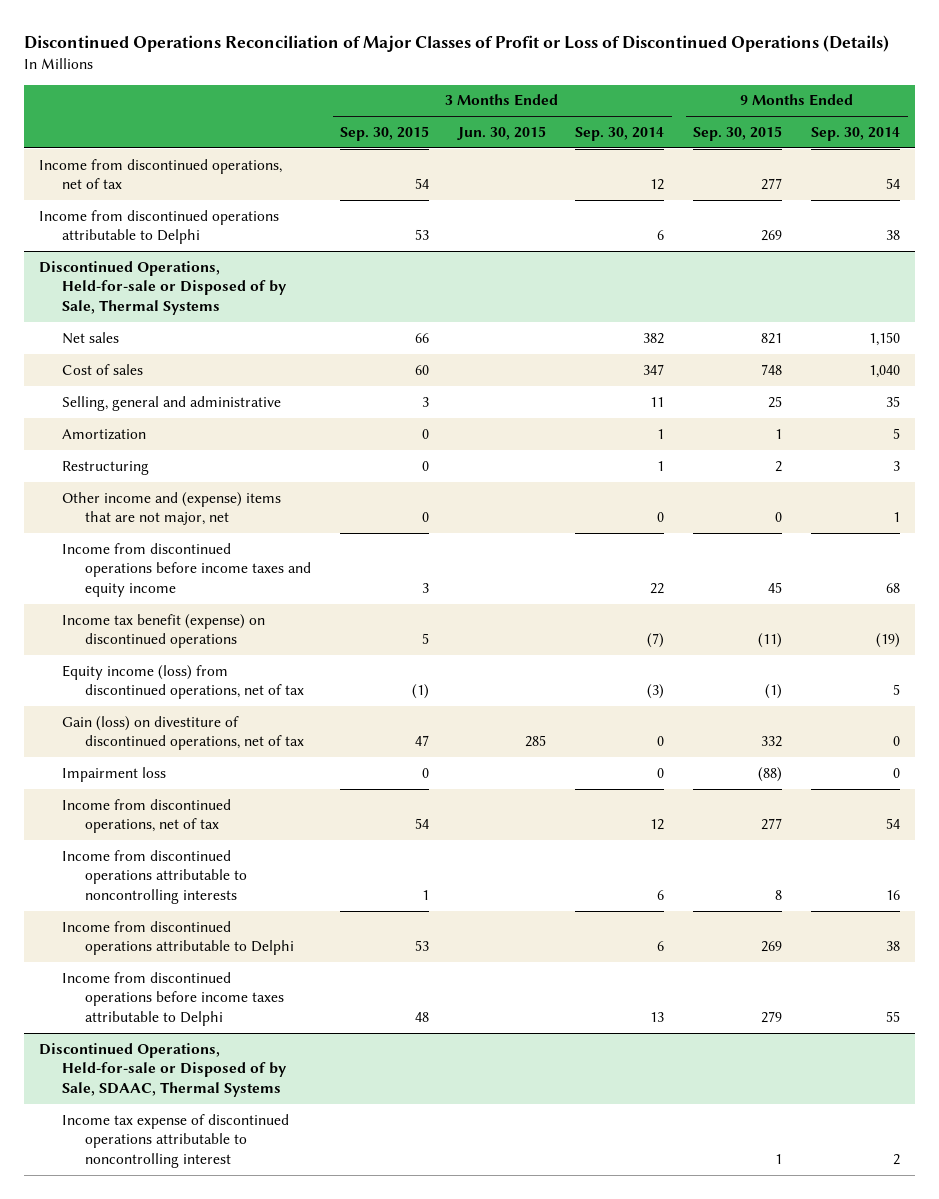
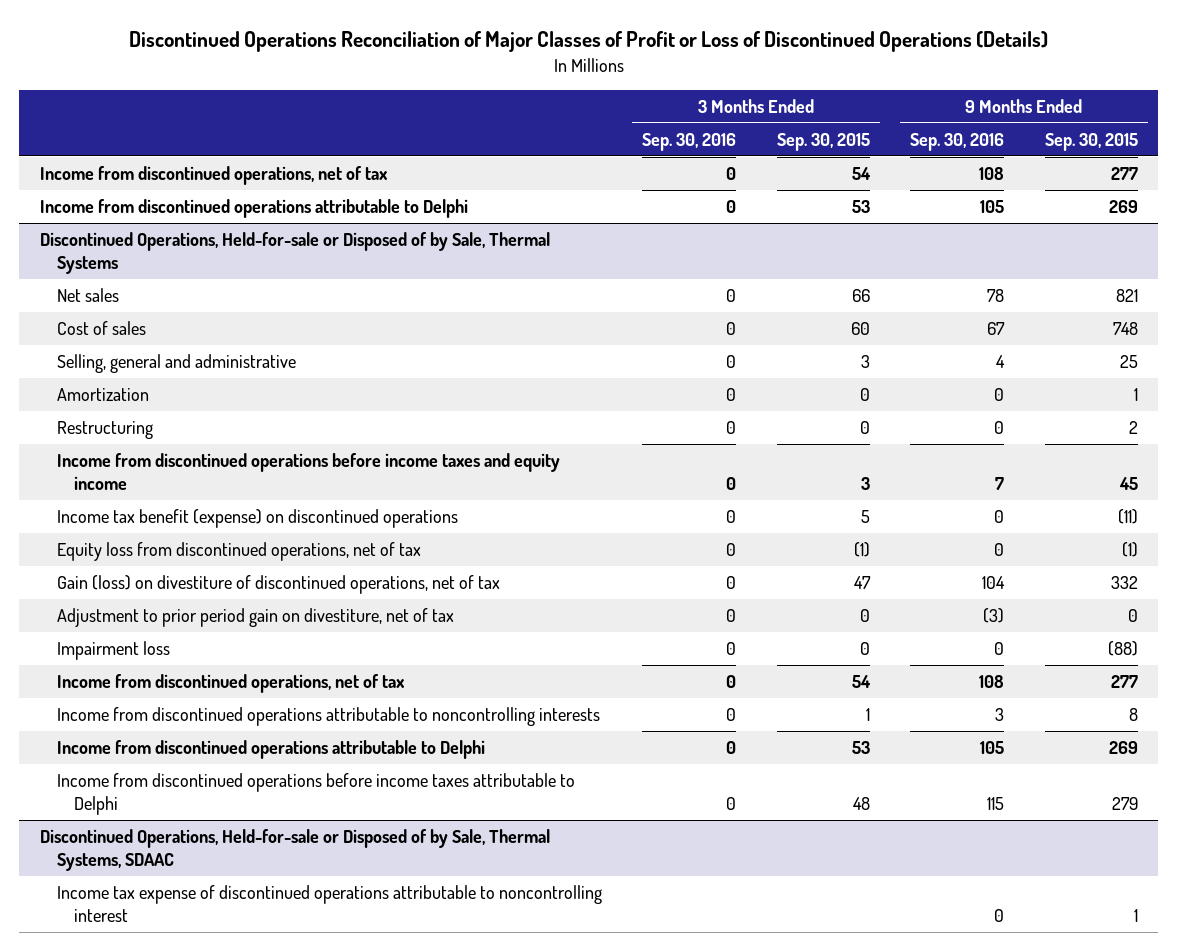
- | 3 Months Ended Sep. 30, 2015 | 3 Months Ended Jun. 30, 2015 | 3 Months Ended Sep. 30, 2014 | 9 Months Ended Sep. 30, 2015 | 9 Months Ended Sep. 30, 2014
+ | 3 Months Ended Sep. 30, 2016 | 3 Months Ended Sep. 30, 2015 | 9 Months Ended Sep. 30, 2016 | 9 Months Ended Sep. 30, 2015
@ Discontinued Operations, Held-for-sale or Disposed of by Sale, Thermal Systems
- Other income and (expense) items that are not major, net | 0 | | 0 | 0 | 1
- Equity income (loss) from discontinued operations, net of tax | (1) | | (3) | (1) | 5
+ Equity loss from discontinued operations, net of tax | 0 | (1) | 0 | (1)
+ Adjustment to prior period gain on divestiture, net of tax | 0 | 0 | (3) | 0
- Discontinued Operations, Held-for-sale or Disposed of by Sale, SDAAC, Thermal Systems
+ Discontinued Operations, Held-for-sale or Disposed of by Sale, Thermal Systems, SDAAC

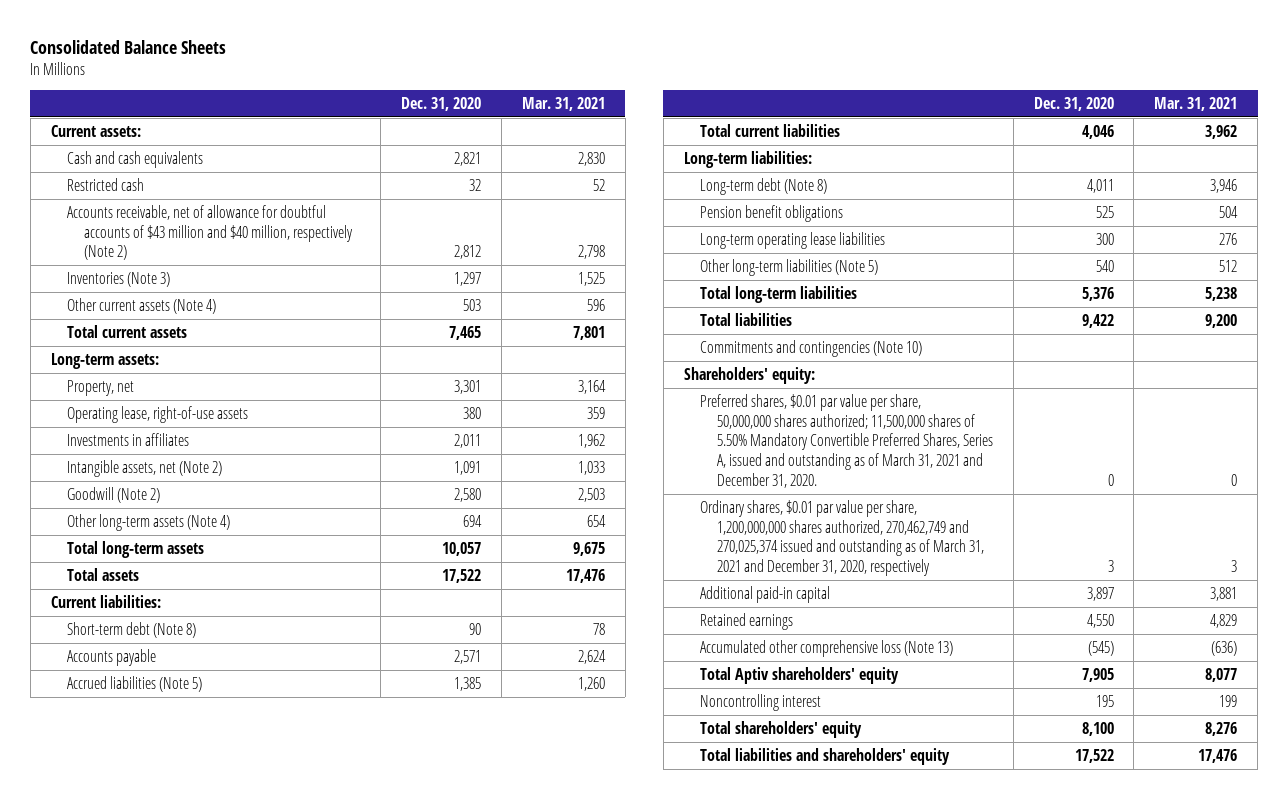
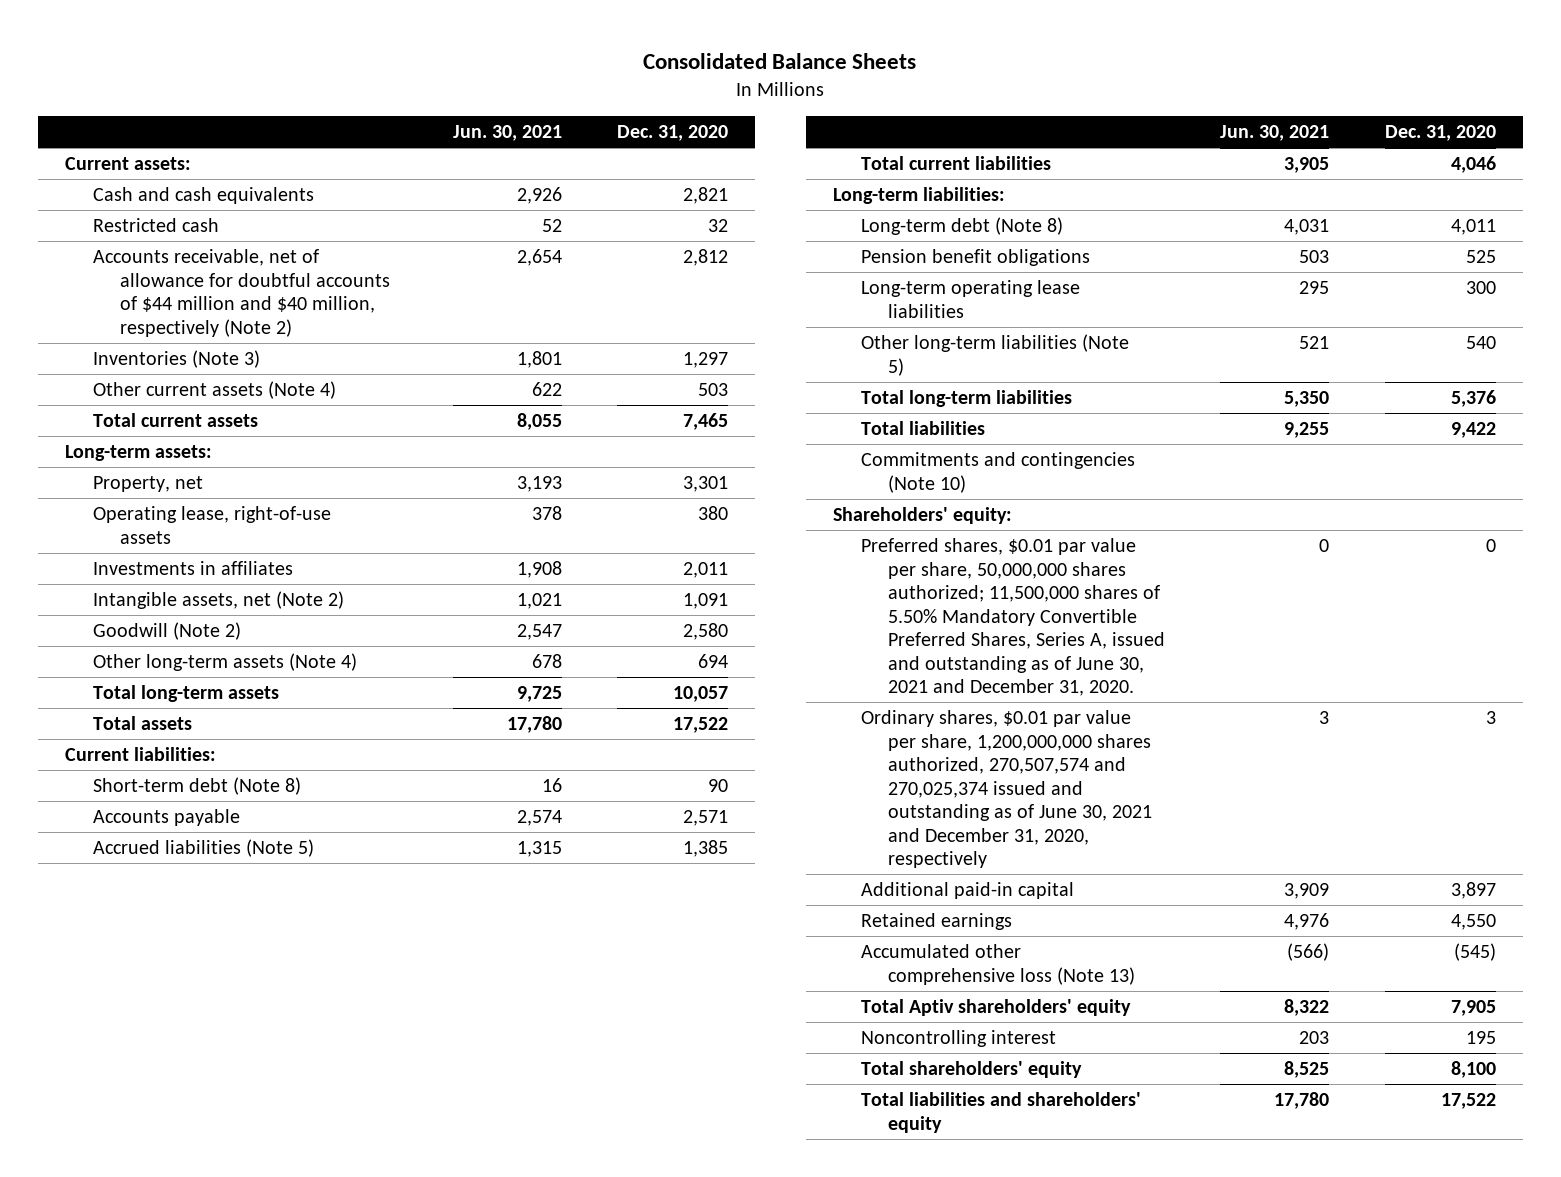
- | Dec. 31, 2020 | Mar. 31, 2021
+ | Jun. 30, 2021 | Dec. 31, 2020
- Accounts receivable, net of allowance for doubtful accounts of $43 million and $40 million, respectively (Note 2) | 2,812 | 2,798
+ Accounts receivable, net of allowance for doubtful accounts of $44 million and $40 million, respectively (Note 2) | 2,654 | 2,812
- Preferred shares, $0.01 par value per share, 50,000,000 shares authorized; 11,500,000 shares of 5.50% Mandatory Convertible Preferred Shares, Series A, issued and outstanding as of March 31, 2021 and December 31, 2020. | 0 | 0
- Ordinary shares, $0.01 par value per share, 1,200,000,000 shares authorized, 270,462,749 and 270,025,374 issued and outstanding as of March 31, 2021 and December 31, 2020, respectively | 3 | 3
+ Preferred shares, $0.01 par value per share, 50,000,000 shares authorized; 11,500,000 shares of 5.50% Mandatory Convertible Preferred Shares, Series A, issued and outstanding as of June 30, 2021 and December 31, 2020. | 0 | 0
+ Ordinary shares, $0.01 par value per share, 1,200,000,000 shares authorized, 270,507,574 and 270,025,374 issued and outstanding as of June 30, 2021 and December 31, 2020, respectively | 3 | 3

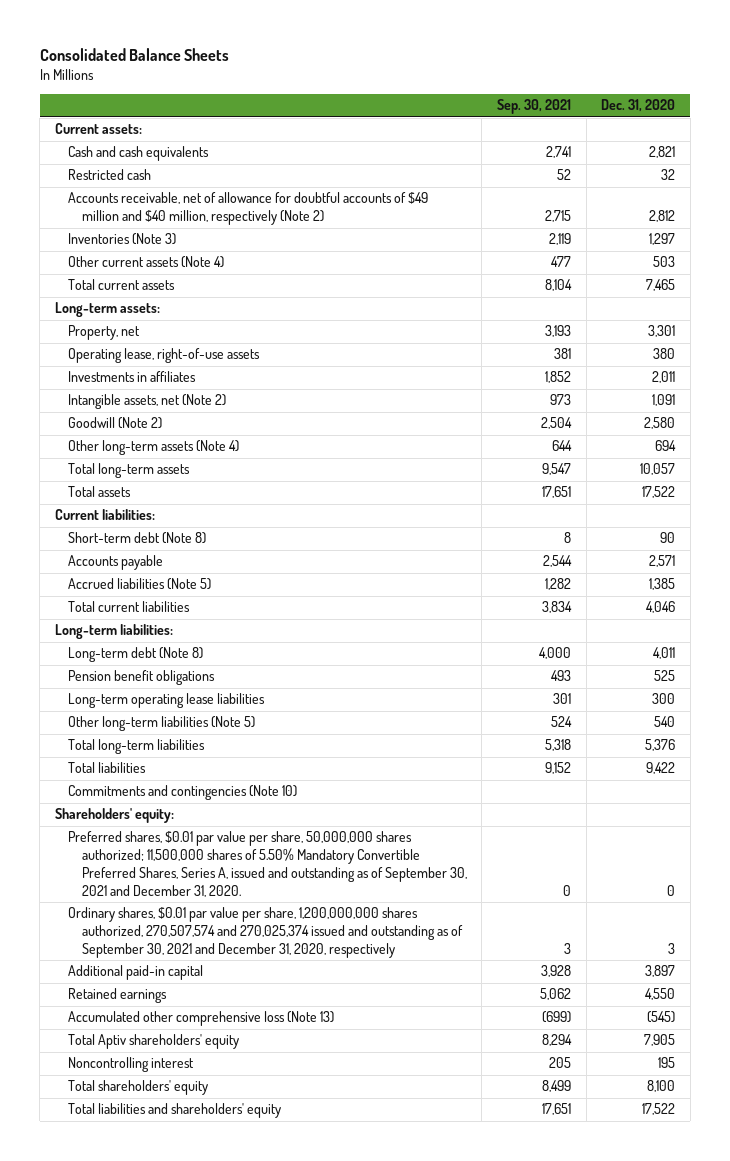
- | Jun. 30, 2021 | Dec. 31, 2020
+ | Sep. 30, 2021 | Dec. 31, 2020
- Accounts receivable, net of allowance for doubtful accounts of $44 million and $40 million, respectively (Note 2) | 2,654 | 2,812
+ Accounts receivable, net of allowance for doubtful accounts of $49 million and $40 million, respectively (Note 2) | 2,715 | 2,812
- Preferred shares, $0.01 par value per share, 50,000,000 shares authorized; 11,500,000 shares of 5.50% Mandatory Convertible Preferred Shares, Series A, issued and outstanding as of June 30, 2021 and December 31, 2020. | 0 | 0
- Ordinary shares, $0.01 par value per share, 1,200,000,000 shares authorized, 270,507,574 and 270,025,374 issued and outstanding as of June 30, 2021 and December 31, 2020, respectively | 3 | 3
+ Preferred shares, $0.01 par value per share, 50,000,000 shares authorized; 11,500,000 shares of 5.50% Mandatory Convertible Preferred Shares, Series A, issued and outstanding as of September 30, 2021 and December 31, 2020. | 0 | 0
+ Ordinary shares, $0.01 par value per share, 1,200,000,000 shares authorized, 270,507,574 and 270,025,374 issued and outstanding as of September 30, 2021 and December 31, 2020, respectively | 3 | 3

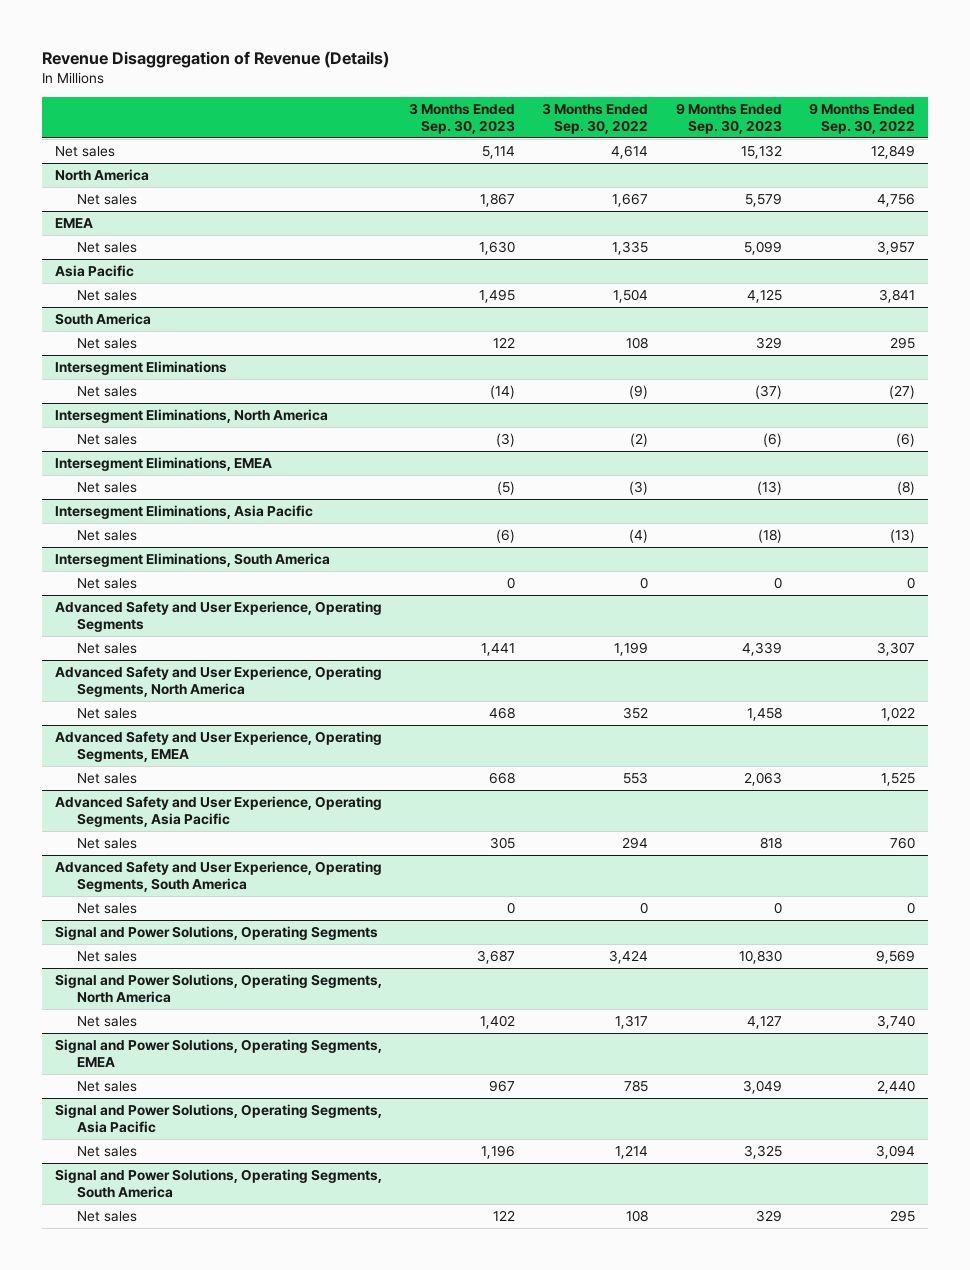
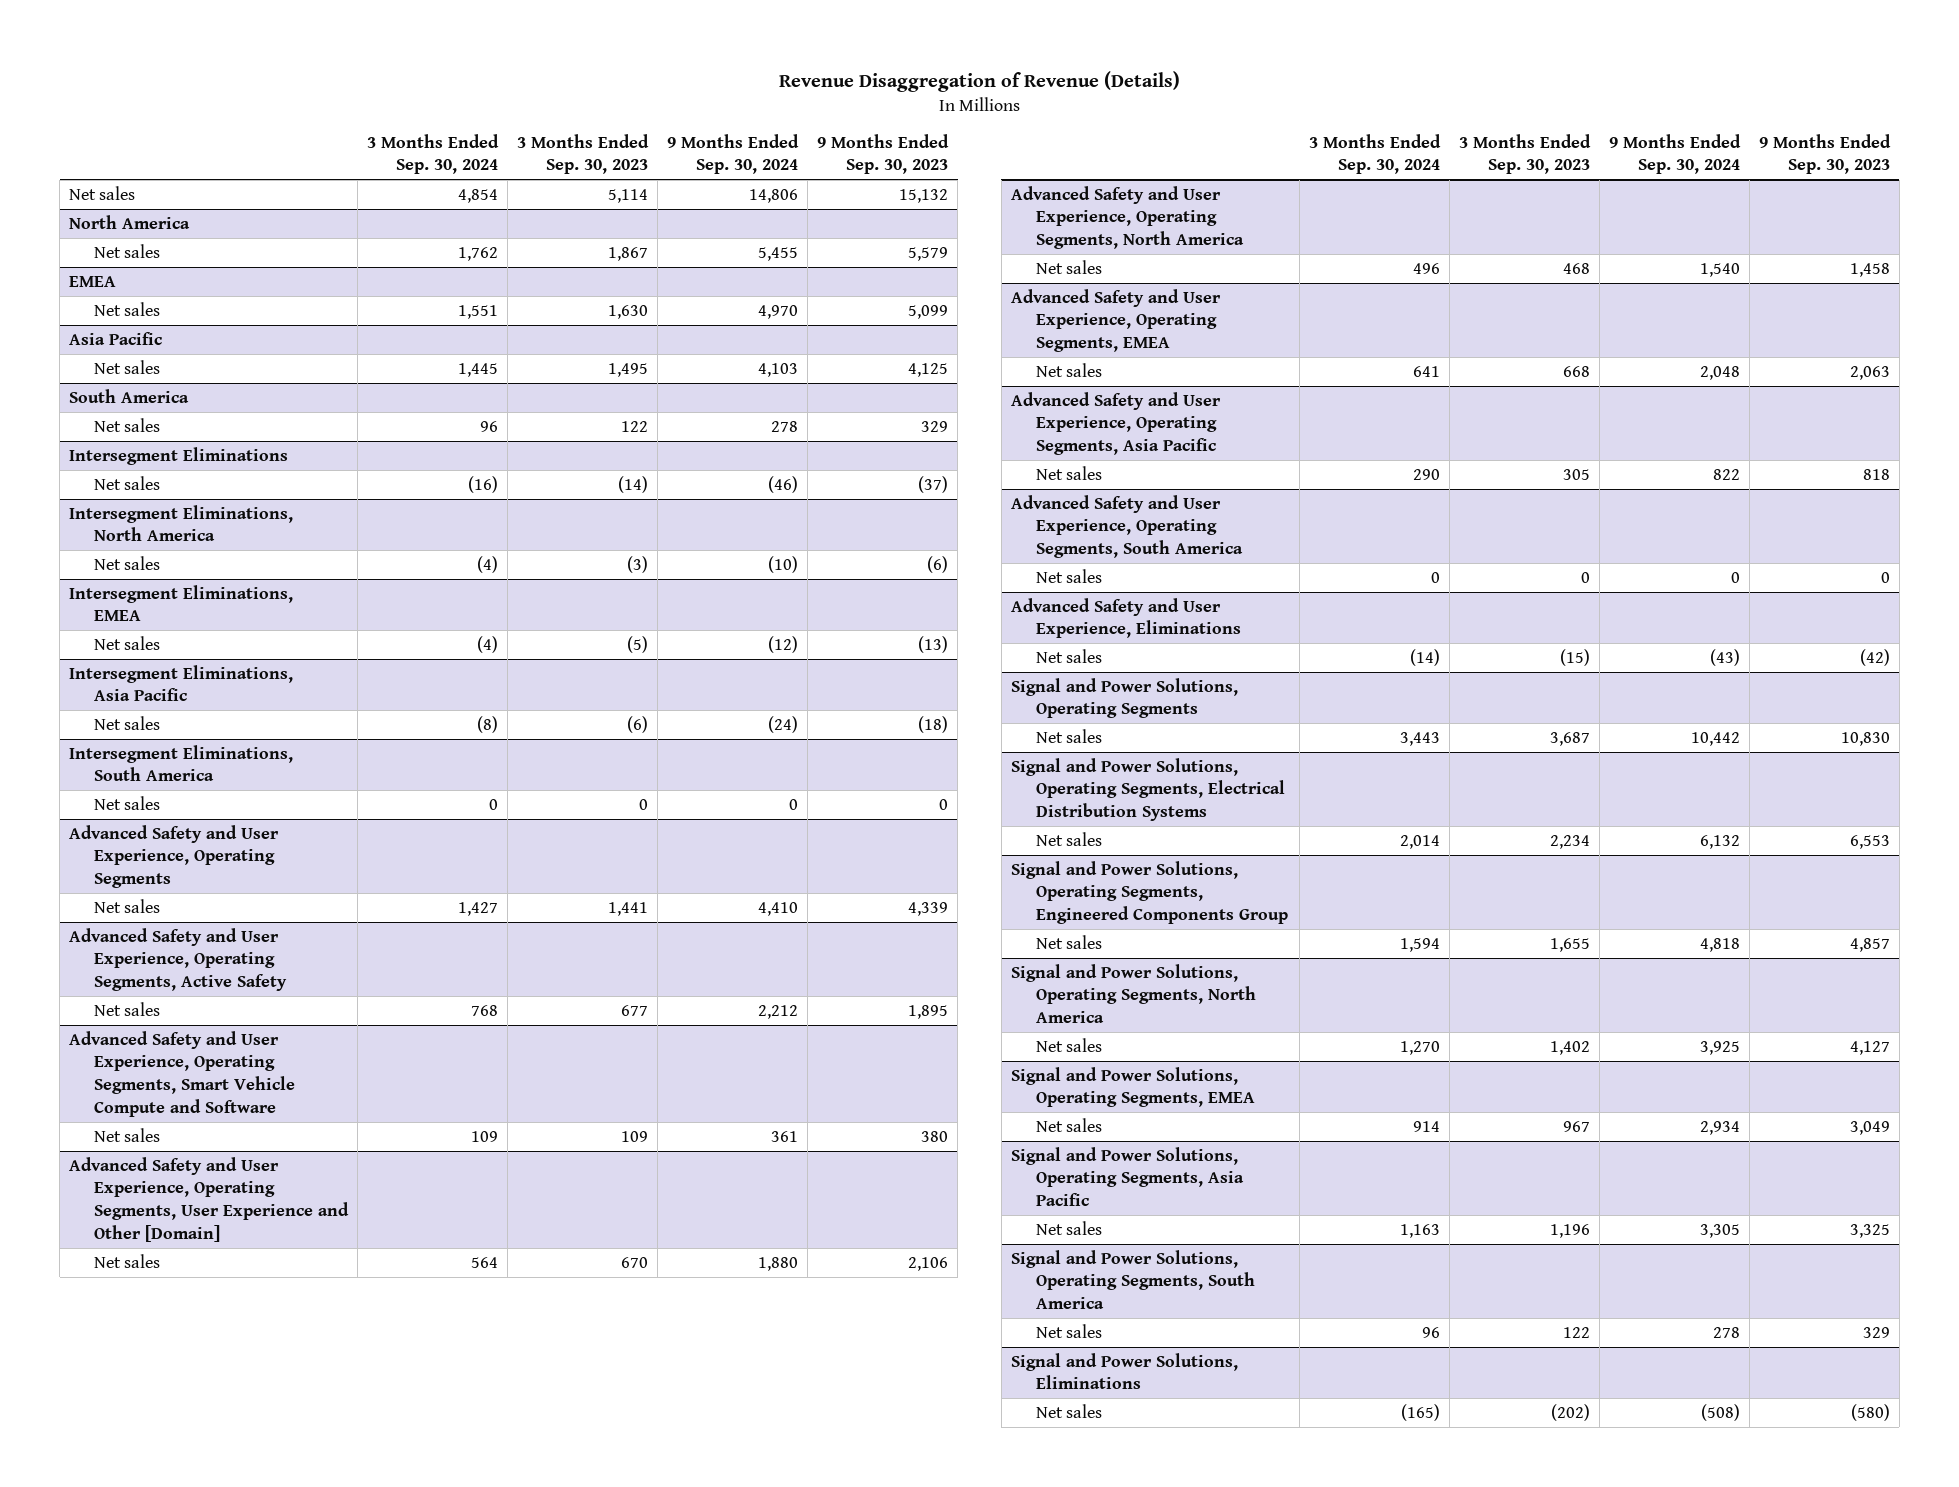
- | 3 Months Ended Sep. 30, 2023 | 3 Months Ended Sep. 30, 2022 | 9 Months Ended Sep. 30, 2023 | 9 Months Ended Sep. 30, 2022
+ | 3 Months Ended Sep. 30, 2024 | 3 Months Ended Sep. 30, 2023 | 9 Months Ended Sep. 30, 2024 | 9 Months Ended Sep. 30, 2023
+ Advanced Safety and User Experience, Operating Segments, Active Safety
+ Net sales | 768 | 677 | 2,212 | 1,895
+ Advanced Safety and User Experience, Operating Segments, Smart Vehicle Compute and Software
+ Net sales | 109 | 109 | 361 | 380
+ Advanced Safety and User Experience, Operating Segments, User Experience and Other [Domain]
+ Net sales | 564 | 670 | 1,880 | 2,106
+ Advanced Safety and User Experience, Eliminations
+ Net sales | (14) | (15) | (43) | (42)
+ Signal and Power Solutions, Operating Segments, Electrical Distribution Systems
+ Net sales | 2,014 | 2,234 | 6,132 | 6,553
+ Signal and Power Solutions, Operating Segments, Engineered Components Group
+ Net sales | 1,594 | 1,655 | 4,818 | 4,857
+ Signal and Power Solutions, Eliminations
+ Net sales | (165) | (202) | (508) | (580)

